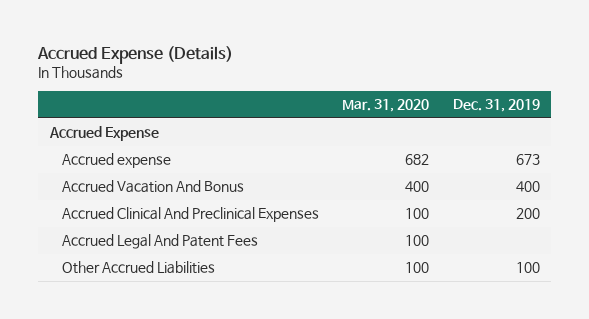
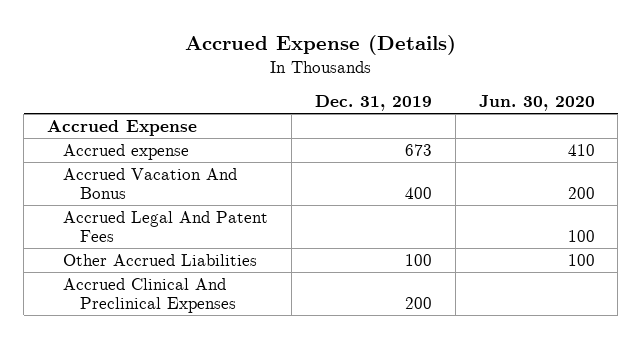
- | Mar. 31, 2020 | Dec. 31, 2019
+ | Dec. 31, 2019 | Jun. 30, 2020
moved down: Accrued Clinical And Preclinical Expenses | 200 |

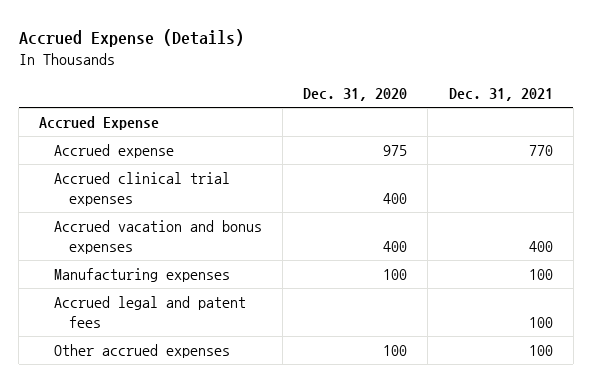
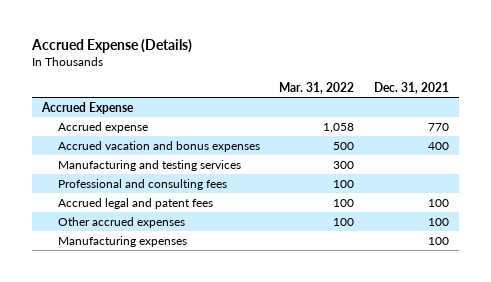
- | Dec. 31, 2020 | Dec. 31, 2021
+ | Mar. 31, 2022 | Dec. 31, 2021
- Accrued clinical trial expenses | 400 |
+ Manufacturing and testing services | 300 |
+ Professional and consulting fees | 100 |
moved down: Manufacturing expenses | | 100

